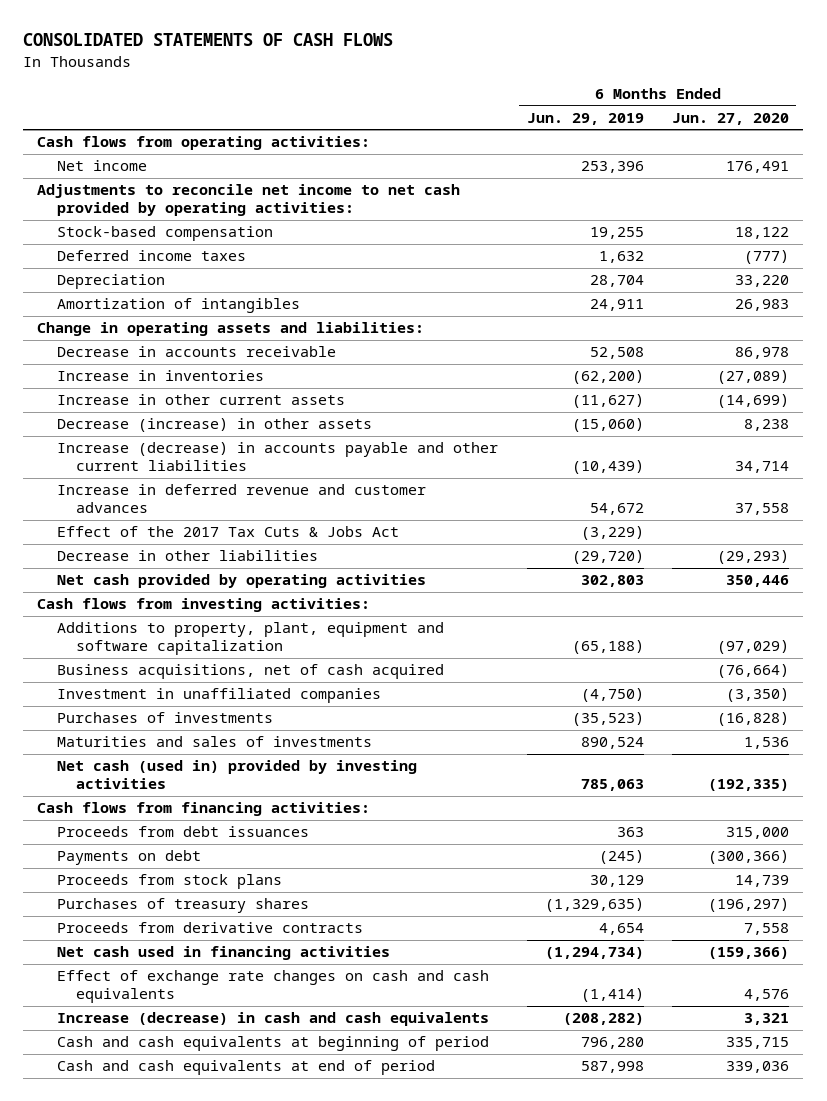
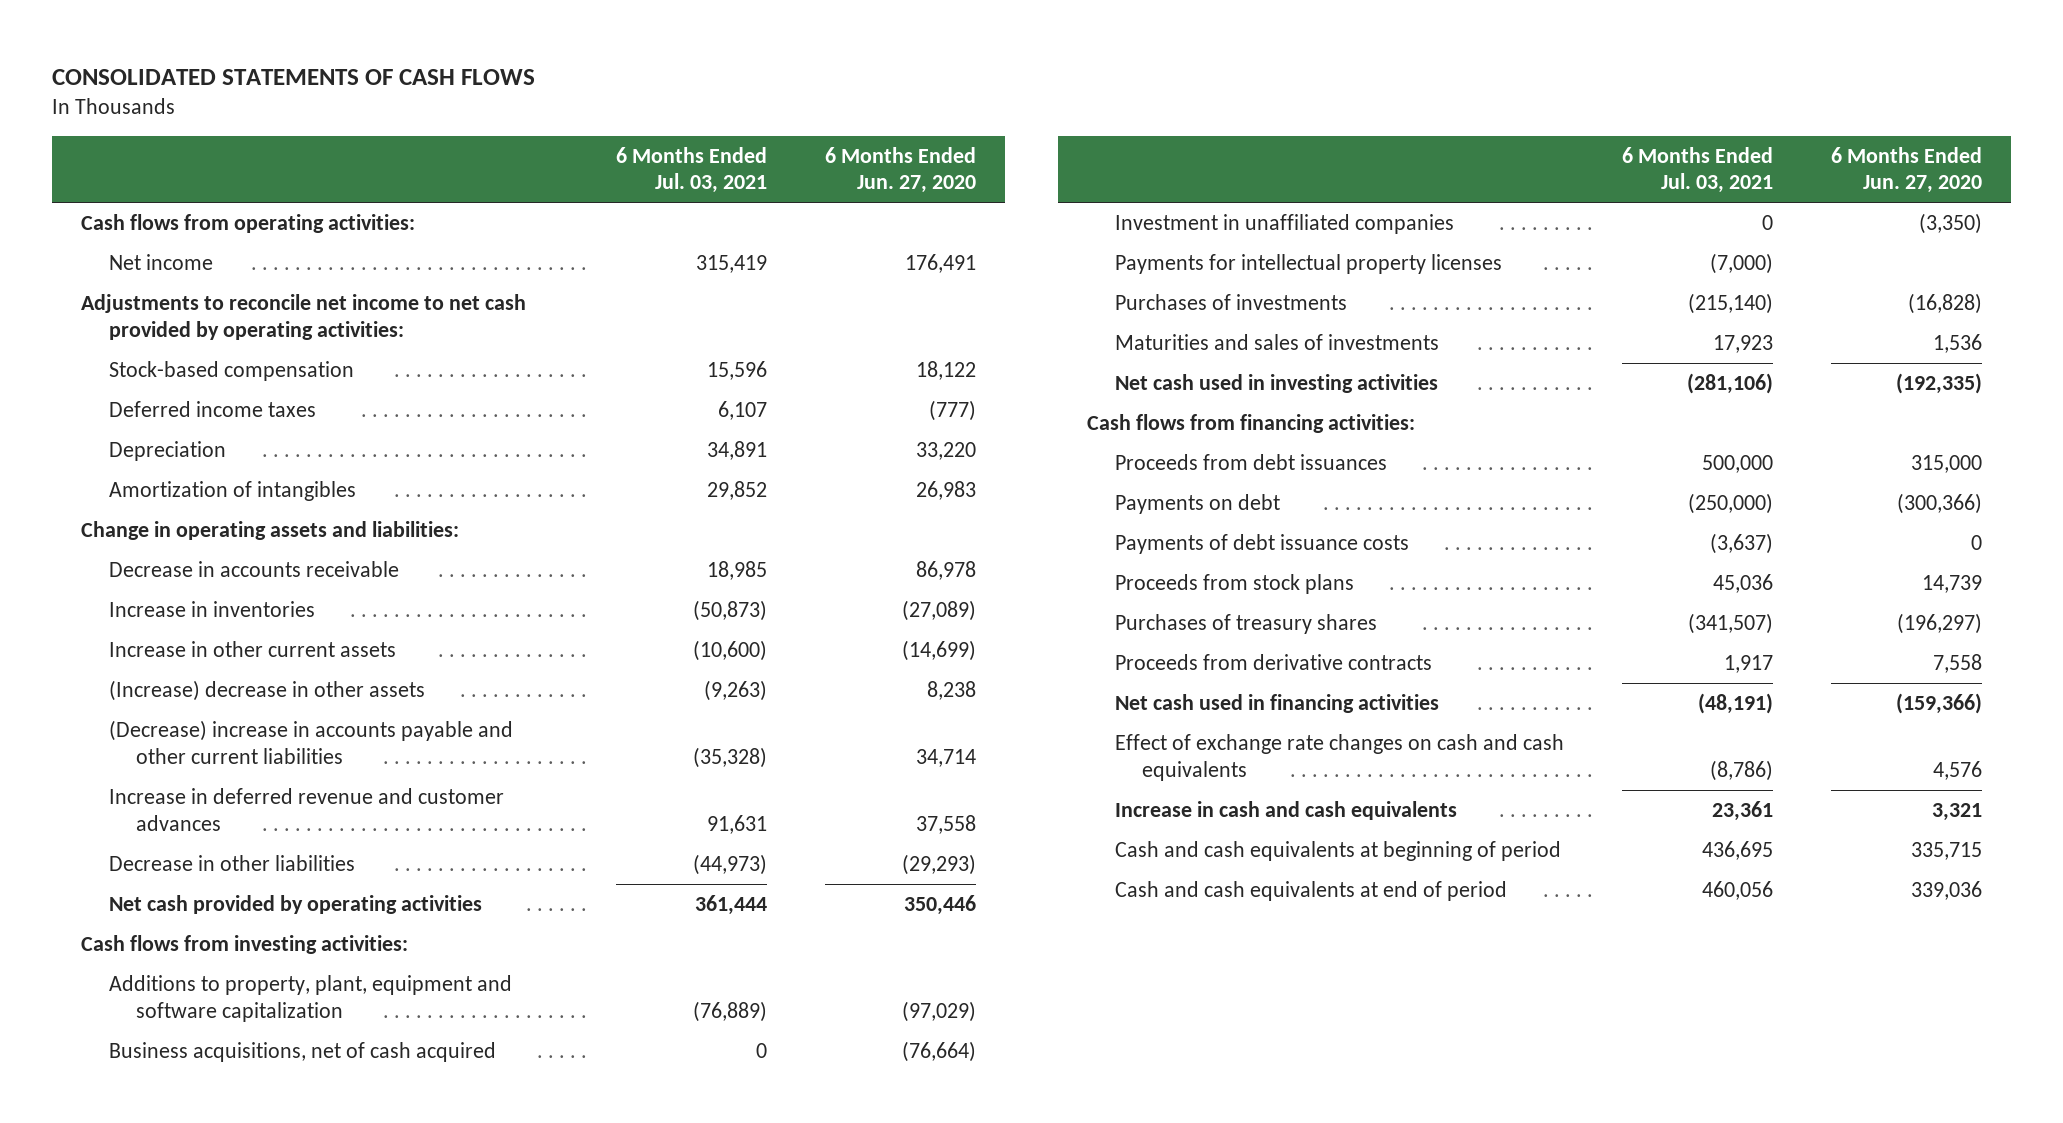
- | 6 Months Ended Jun. 29, 2019 | 6 Months Ended Jun. 27, 2020
+ | 6 Months Ended Jul. 03, 2021 | 6 Months Ended Jun. 27, 2020
- Decrease (increase) in other assets | (15,060) | 8,238
- Increase (decrease) in accounts payable and other current liabilities | (10,439) | 34,714
+ (Increase) decrease in other assets | (9,263) | 8,238
+ (Decrease) increase in accounts payable and other current liabilities | (35,328) | 34,714
- Effect of the 2017 Tax Cuts & Jobs Act | (3,229) |
+ Payments for intellectual property licenses | (7,000) |
- Net cash (used in) provided by investing activities | 785,063 | (192,335)
+ Net cash used in investing activities | (281,106) | (192,335)
+ Payments of debt issuance costs | (3,637) | 0
- Increase (decrease) in cash and cash equivalents | (208,282) | 3,321
+ Increase in cash and cash equivalents | 23,361 | 3,321

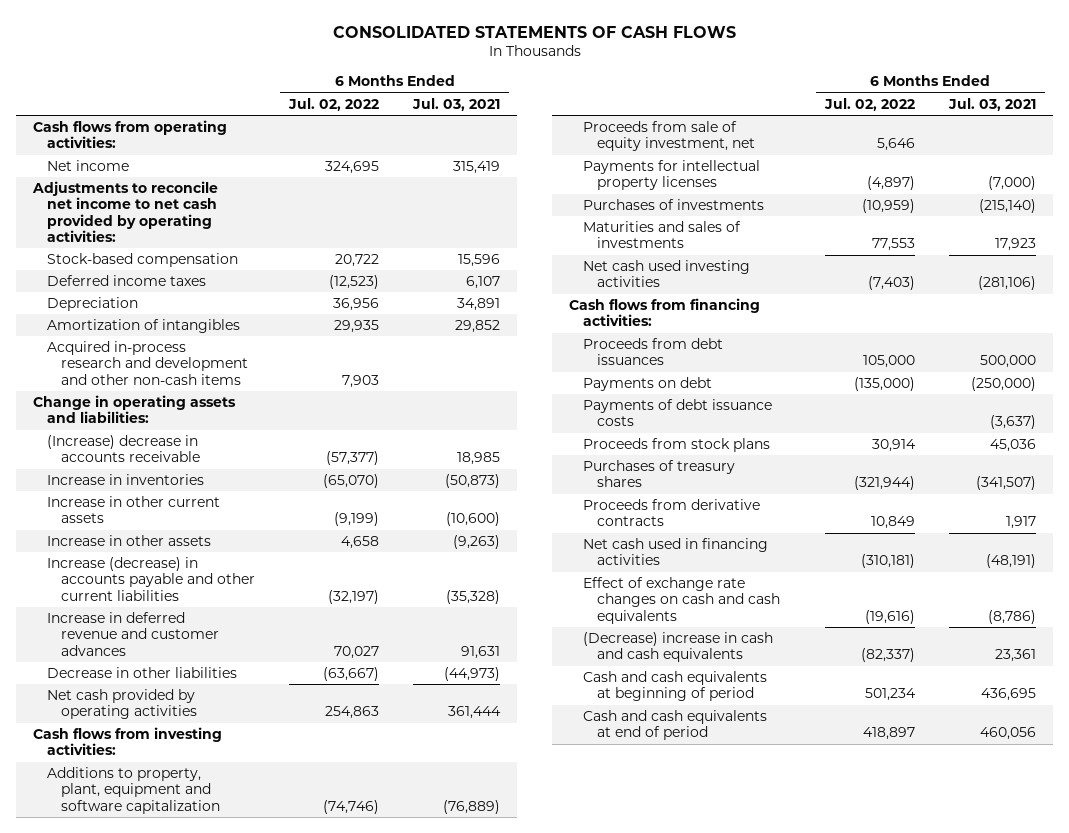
- | 6 Months Ended Jul. 03, 2021 | 6 Months Ended Jun. 27, 2020
+ | 6 Months Ended Jul. 02, 2022 | 6 Months Ended Jul. 03, 2021
+ Acquired in-process research and development and other non-cash items | 7,903 |
- Decrease in accounts receivable | 18,985 | 86,978
+ (Increase) decrease in accounts receivable | (57,377) | 18,985
- (Increase) decrease in other assets | (9,263) | 8,238
- (Decrease) increase in accounts payable and other current liabilities | (35,328) | 34,714
+ Increase in other assets | 4,658 | (9,263)
+ Increase (decrease) in accounts payable and other current liabilities | (32,197) | (35,328)
- Business acquisitions, net of cash acquired | 0 | (76,664)
- Investment in unaffiliated companies | 0 | (3,350)
+ Proceeds from sale of equity investment, net | 5,646 |
- Net cash used in investing activities | (281,106) | (192,335)
+ Net cash used investing activities | (7,403) | (281,106)
- Increase in cash and cash equivalents | 23,361 | 3,321
+ (Decrease) increase in cash and cash equivalents | (82,337) | 23,361

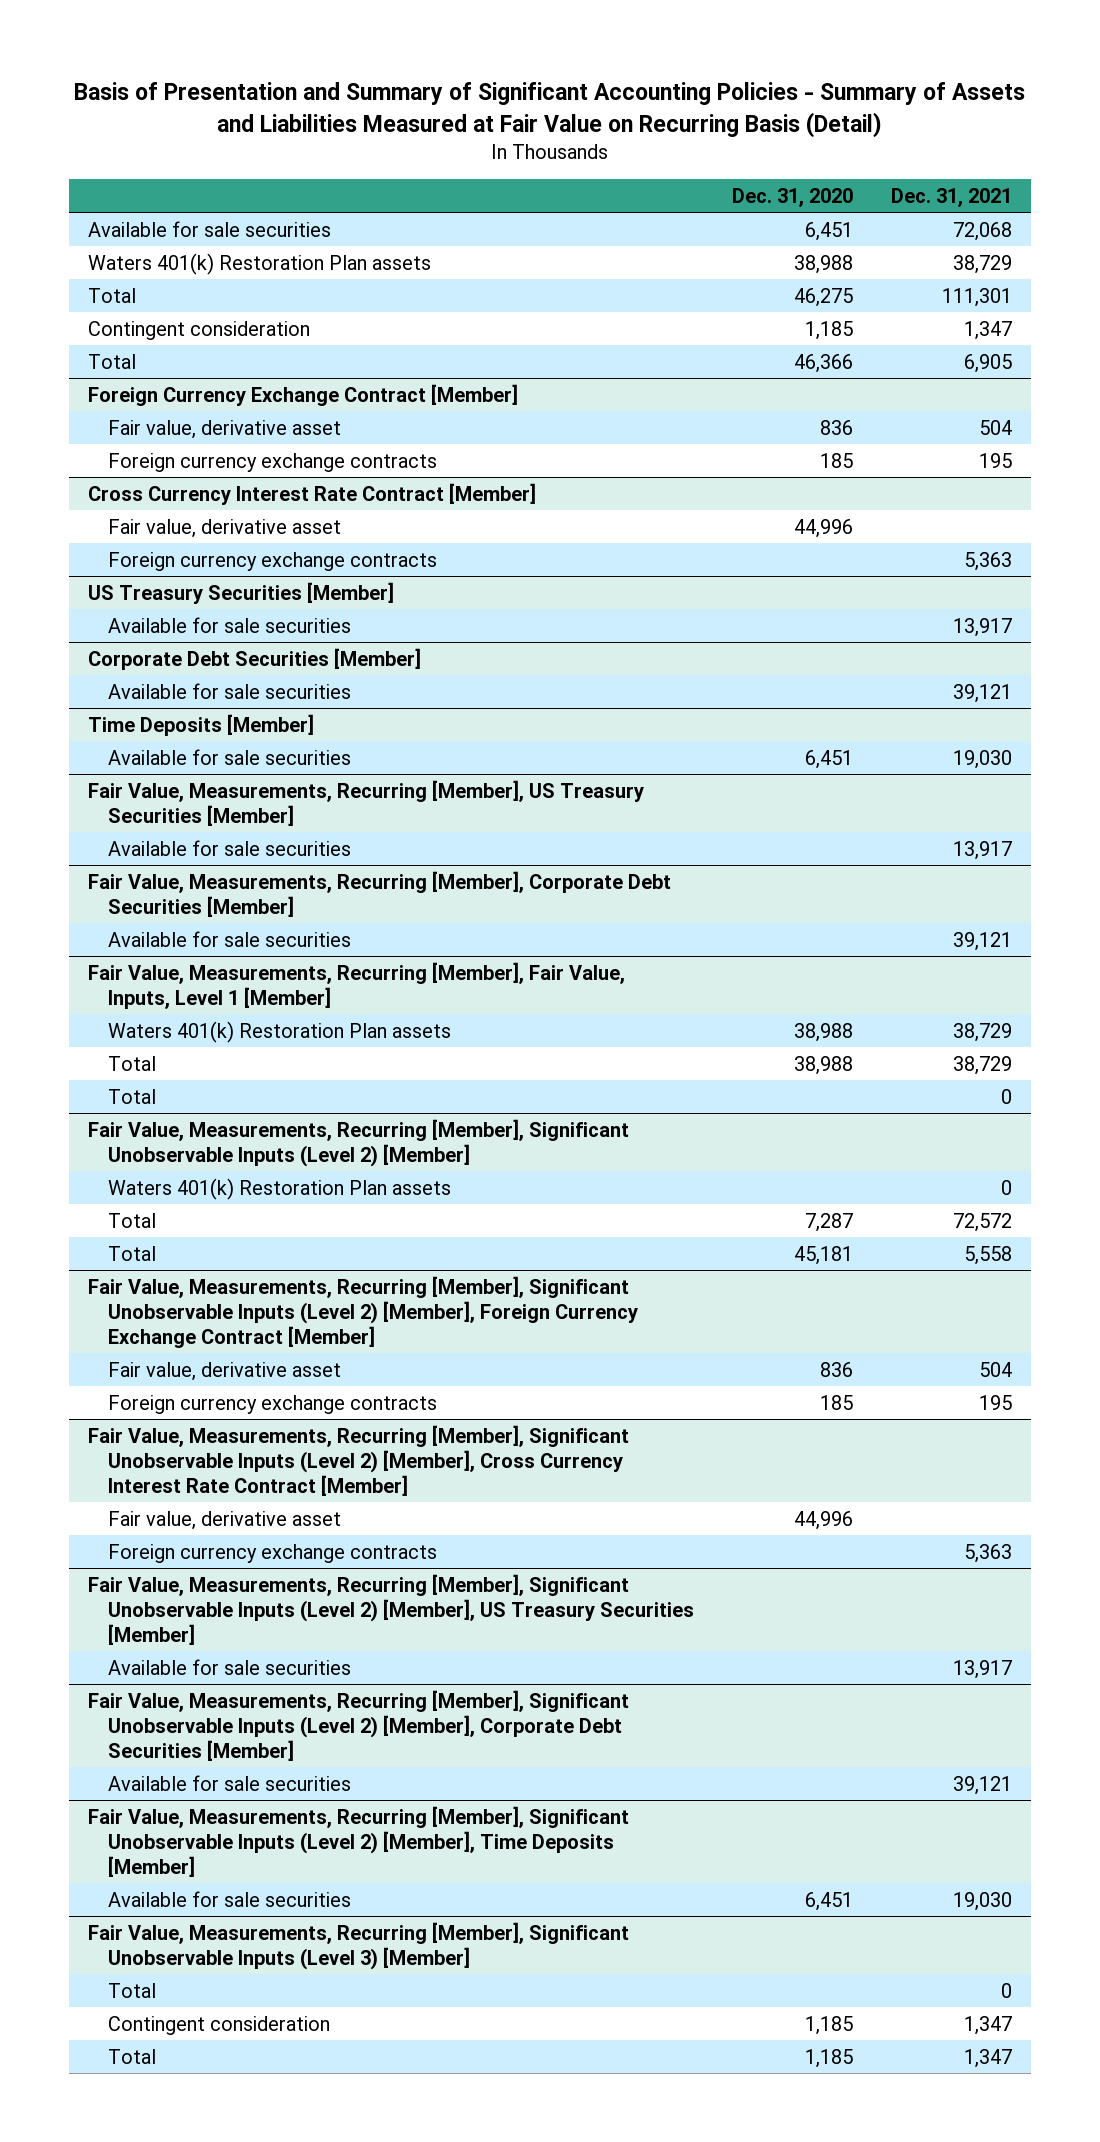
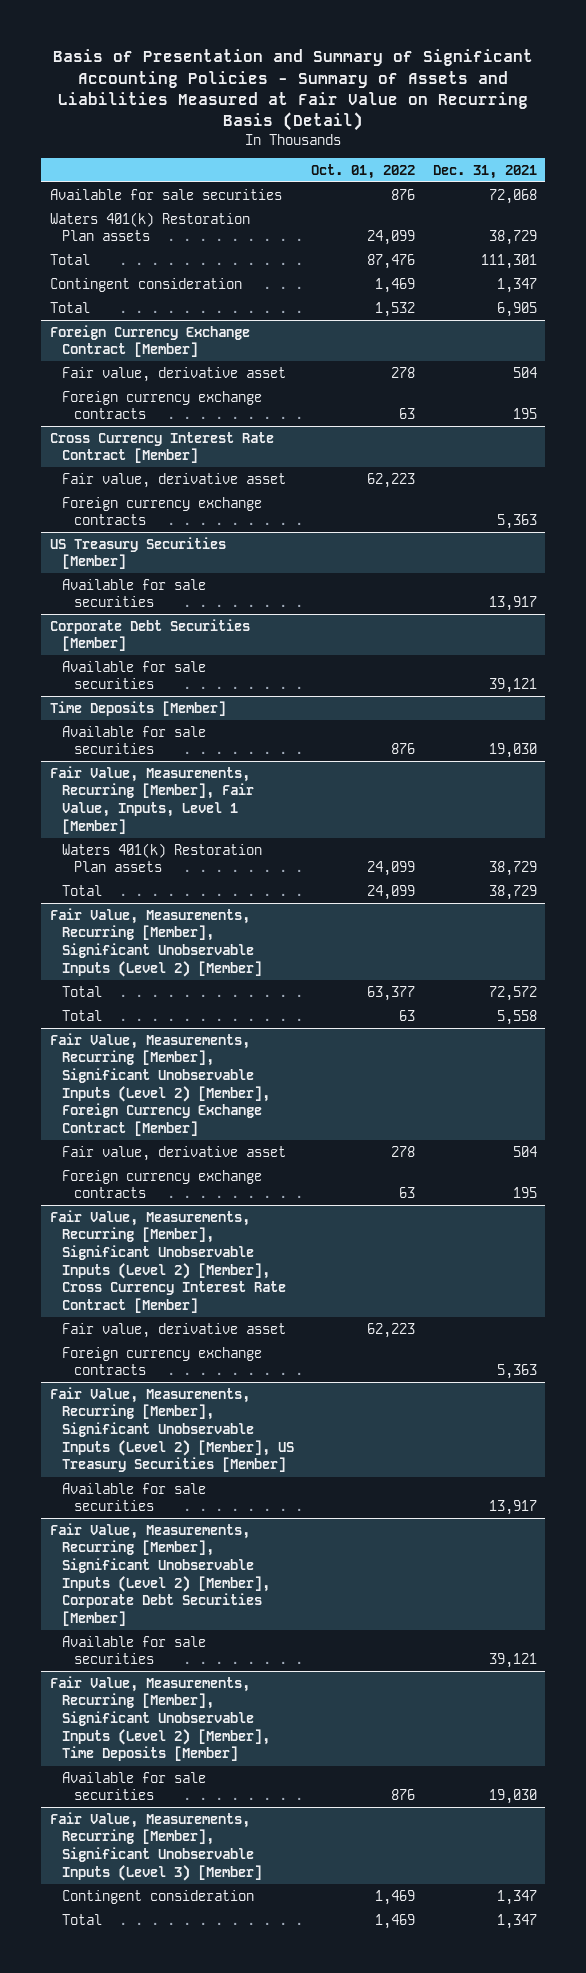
- | Dec. 31, 2020 | Dec. 31, 2021
+ | Oct. 01, 2022 | Dec. 31, 2021
- Fair Value, Measurements, Recurring [Member], US Treasury Securities [Member]
- Available for sale securities | | 13,917
- Fair Value, Measurements, Recurring [Member], Corporate Debt Securities [Member]
- Available for sale securities | | 39,121
@ Fair Value, Measurements, Recurring [Member], Fair Value, Inputs, Level 1 [Member]
- Total | | 0
@ Fair Value, Measurements, Recurring [Member], Significant Unobservable Inputs (Level 2) [Member]
- Waters 401(k) Restoration Plan assets | | 0
@ Fair Value, Measurements, Recurring [Member], Significant Unobservable Inputs (Level 3) [Member]
- Total | | 0

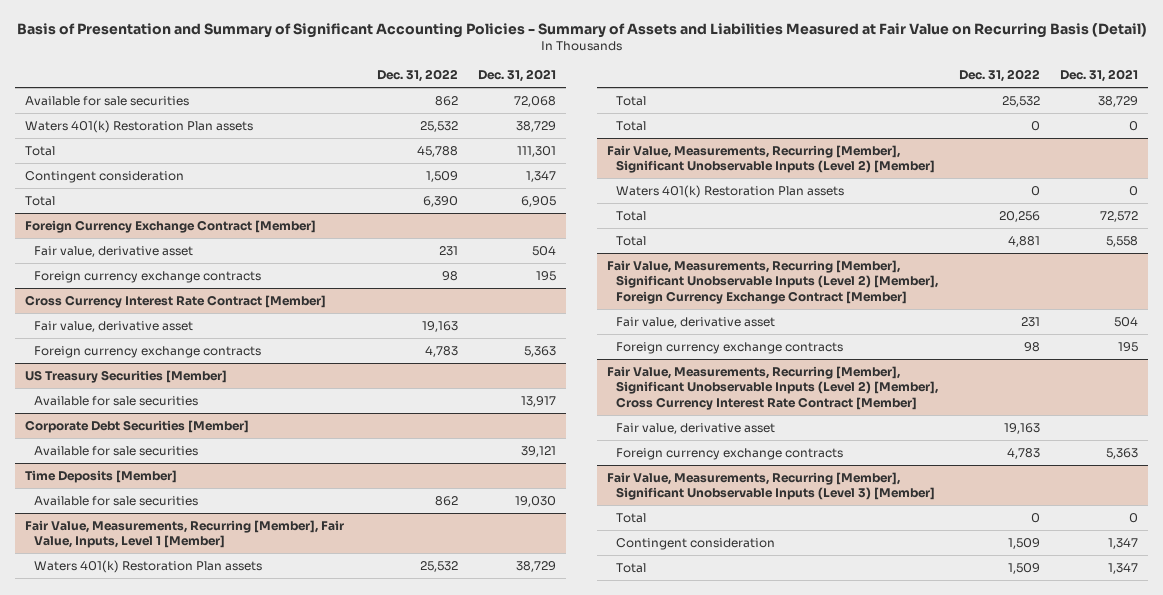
- | Oct. 01, 2022 | Dec. 31, 2021
+ | Dec. 31, 2022 | Dec. 31, 2021
@ Fair Value, Measurements, Recurring [Member], Fair Value, Inputs, Level 1 [Member]
+ Total | 0 | 0
@ Fair Value, Measurements, Recurring [Member], Significant Unobservable Inputs (Level 2) [Member]
+ Waters 401(k) Restoration Plan assets | 0 | 0
- Fair Value, Measurements, Recurring [Member], Significant Unobservable Inputs (Level 2) [Member], US Treasury Securities [Member]
- Available for sale securities | | 13,917
- Fair Value, Measurements, Recurring [Member], Significant Unobservable Inputs (Level 2) [Member], Corporate Debt Securities [Member]
- Available for sale securities | | 39,121
- Fair Value, Measurements, Recurring [Member], Significant Unobservable Inputs (Level 2) [Member], Time Deposits [Member]
- Available for sale securities | 876 | 19,030
@ Fair Value, Measurements, Recurring [Member], Significant Unobservable Inputs (Level 3) [Member]
+ Total | 0 | 0

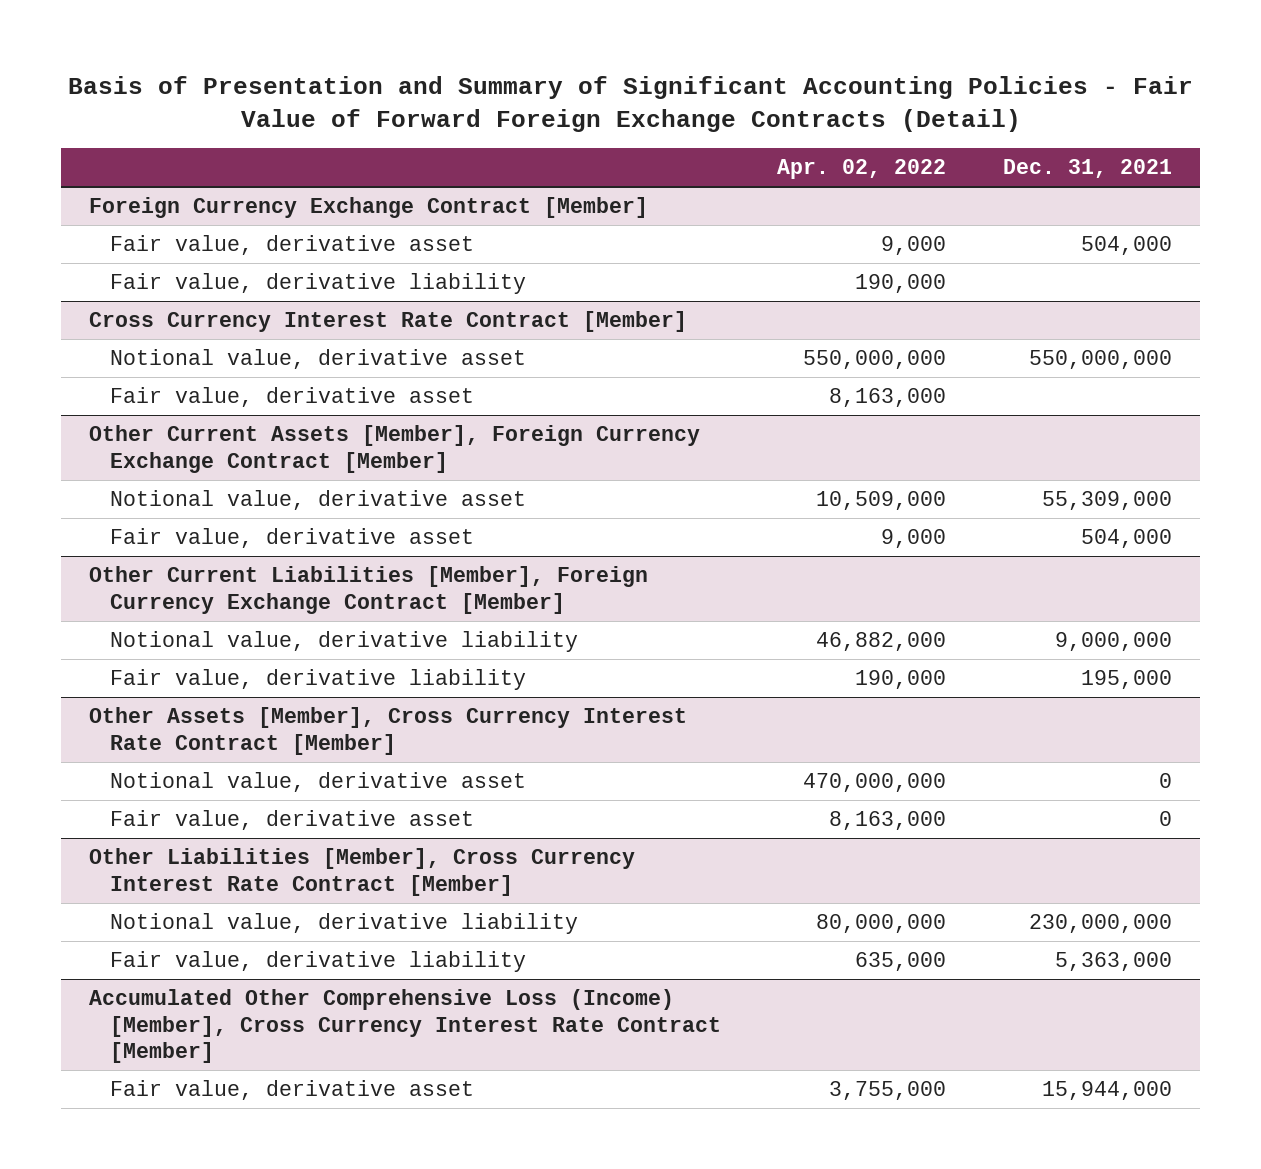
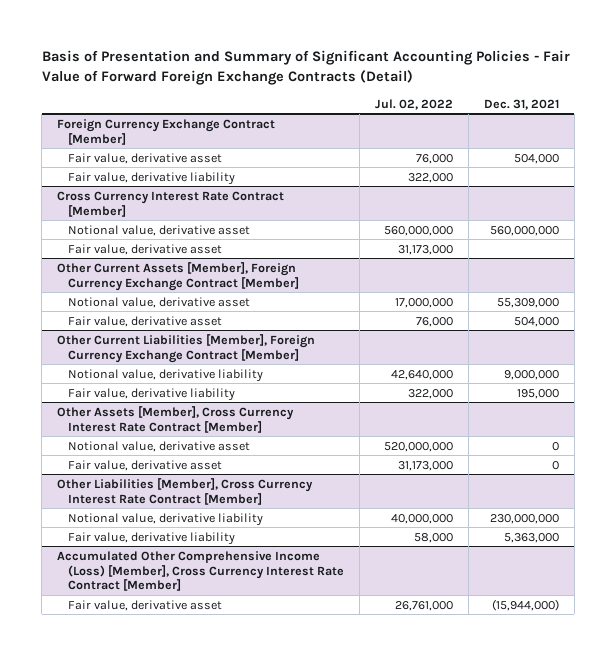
- | Apr. 02, 2022 | Dec. 31, 2021
+ | Jul. 02, 2022 | Dec. 31, 2021
@ Cross Currency Interest Rate Contract [Member]
- Notional value, derivative asset | 550,000,000 | 550,000,000
+ Notional value, derivative asset | 560,000,000 | 560,000,000
- Accumulated Other Comprehensive Loss (Income) [Member], Cross Currency Interest Rate Contract [Member]
- Fair value, derivative asset | 3,755,000 | 15,944,000
+ Accumulated Other Comprehensive Income (Loss) [Member], Cross Currency Interest Rate Contract [Member]
+ Fair value, derivative asset | 26,761,000 | (15,944,000)

